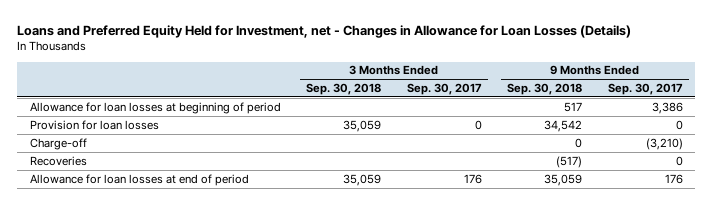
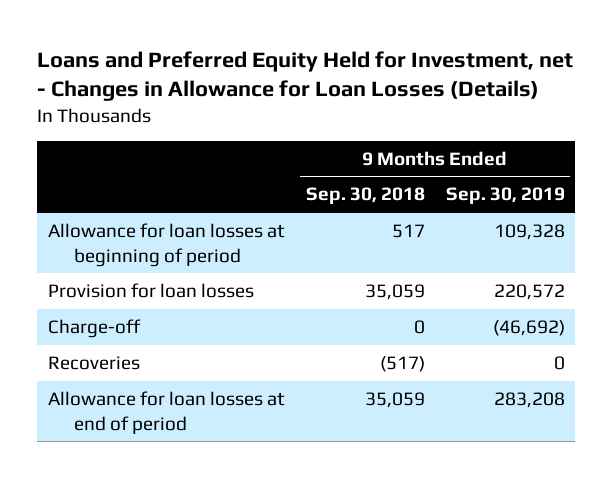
- | 3 Months Ended Sep. 30, 2018 | 3 Months Ended Sep. 30, 2017 | 9 Months Ended Sep. 30, 2018 | 9 Months Ended Sep. 30, 2017
+ | 9 Months Ended Sep. 30, 2018 | 9 Months Ended Sep. 30, 2019
- Provision for loan losses | 35,059 | 0 | 34,542 | 0
+ Provision for loan losses | 35,059 | 220,572

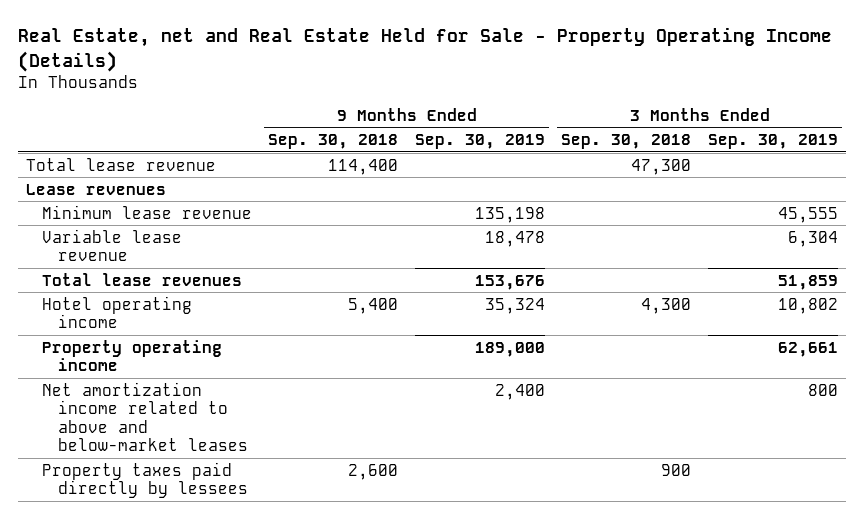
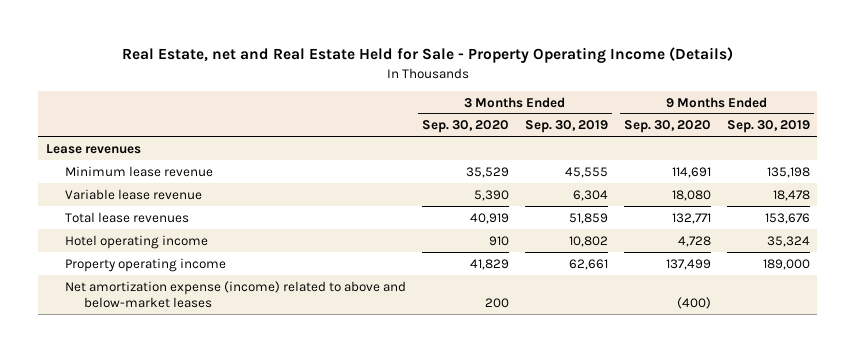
- | 9 Months Ended Sep. 30, 2018 | 9 Months Ended Sep. 30, 2019 | 3 Months Ended Sep. 30, 2018 | 3 Months Ended Sep. 30, 2019
+ | 3 Months Ended Sep. 30, 2020 | 3 Months Ended Sep. 30, 2019 | 9 Months Ended Sep. 30, 2020 | 9 Months Ended Sep. 30, 2019
- Total lease revenue | 114,400 | | 47,300 |
- Net amortization income related to above and below-market leases | | 2,400 | | 800
- Property taxes paid directly by lessees | 2,600 | | 900 |
+ Net amortization expense (income) related to above and below-market leases | 200 | | (400) |

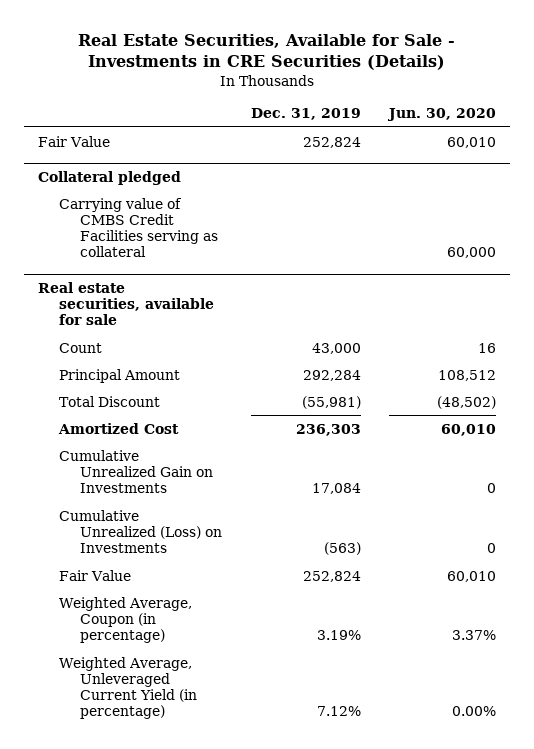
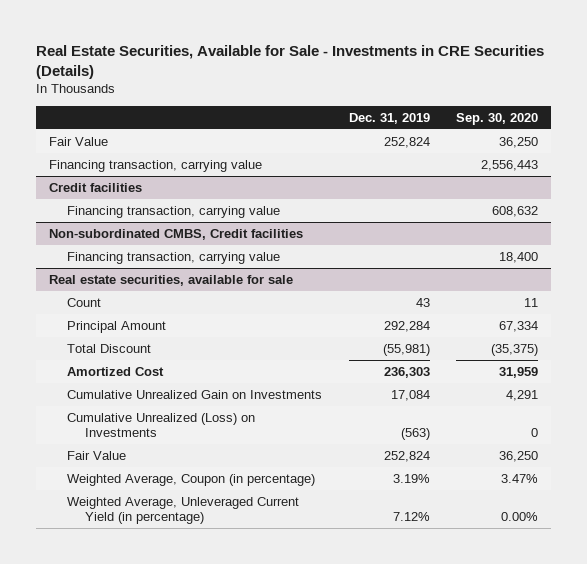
- | Dec. 31, 2019 | Jun. 30, 2020
+ | Dec. 31, 2019 | Sep. 30, 2020
- Collateral pledged
- Carrying value of CMBS Credit Facilities serving as collateral | | 60,000
+ Financing transaction, carrying value | | 2,556,443
+ Credit facilities
+ Financing transaction, carrying value | | 608,632
+ Non-subordinated CMBS, Credit facilities
+ Financing transaction, carrying value | | 18,400
@ Real estate securities, available for sale
- Count | 43,000 | 16
+ Count | 43 | 11

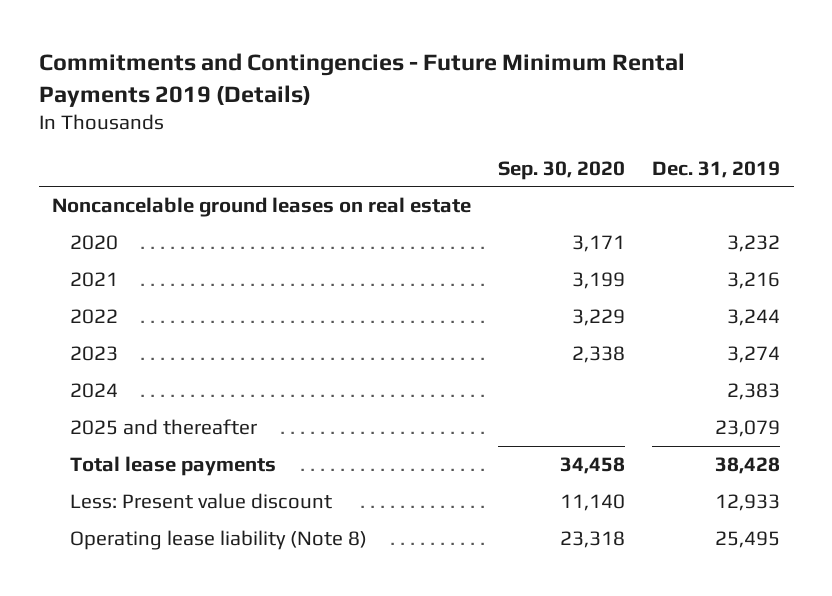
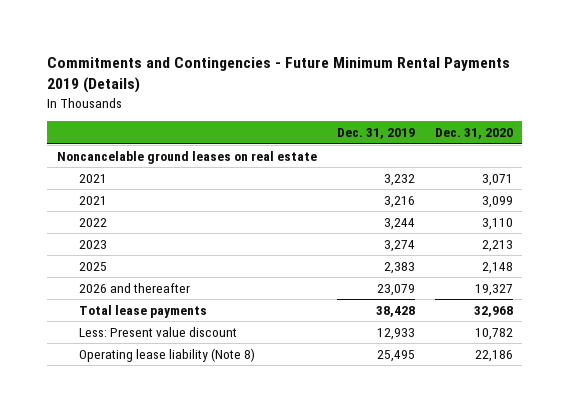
- | Sep. 30, 2020 | Dec. 31, 2019
+ | Dec. 31, 2019 | Dec. 31, 2020
- 2020 | 3,171 | 3,232
+ 2021 | 3,232 | 3,071
- 2024 | | 2,383
- 2025 and thereafter | | 23,079
+ 2025 | 2,383 | 2,148
+ 2026 and thereafter | 23,079 | 19,327

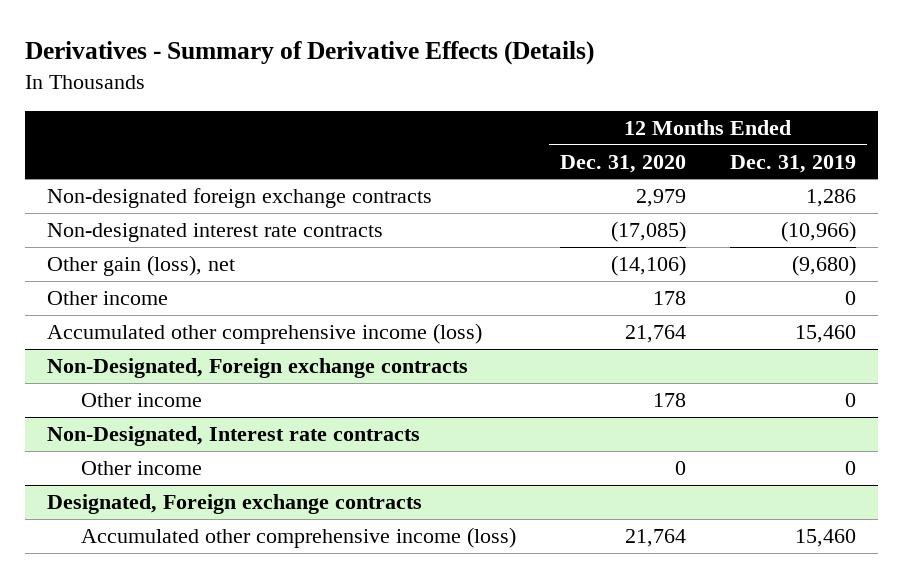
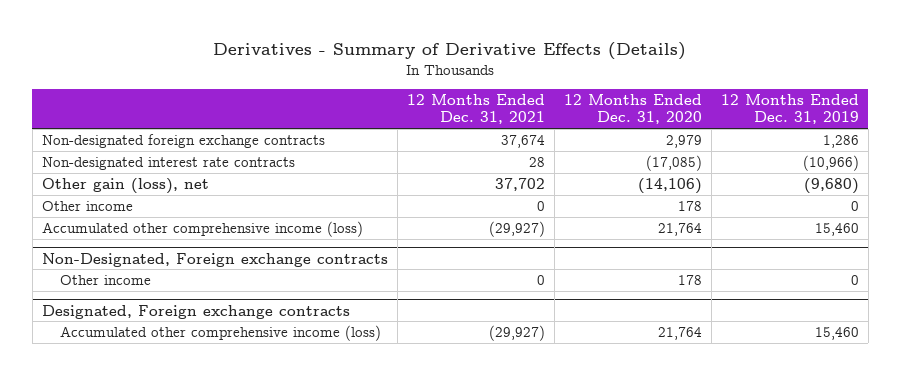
- | 12 Months Ended Dec. 31, 2020 | 12 Months Ended Dec. 31, 2019
+ | 12 Months Ended Dec. 31, 2021 | 12 Months Ended Dec. 31, 2020 | 12 Months Ended Dec. 31, 2019
- Non-Designated, Interest rate contracts
- Other income | 0 | 0

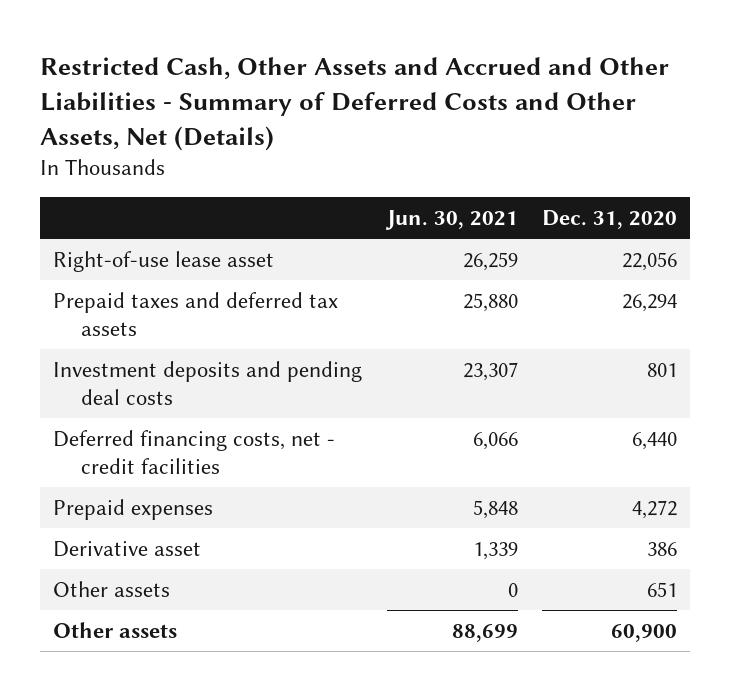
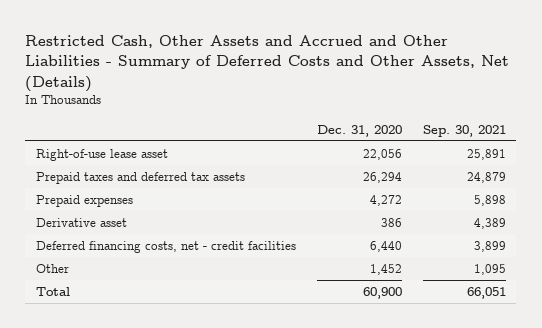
- | Jun. 30, 2021 | Dec. 31, 2020
+ | Dec. 31, 2020 | Sep. 30, 2021
- Investment deposits and pending deal costs | 23,307 | 801
- Other assets | 0 | 651
- Other assets | 88,699 | 60,900
moved down: Deferred financing costs, net - credit facilities | 6,440 | 3,899
+ Other | 1,452 | 1,095
+ Total | 60,900 | 66,051

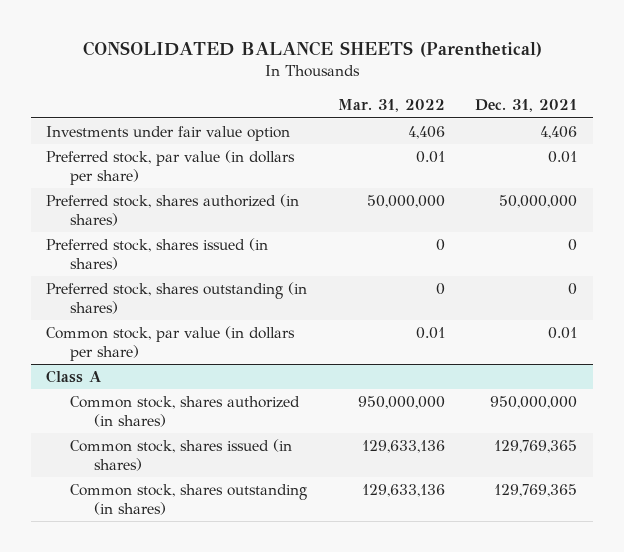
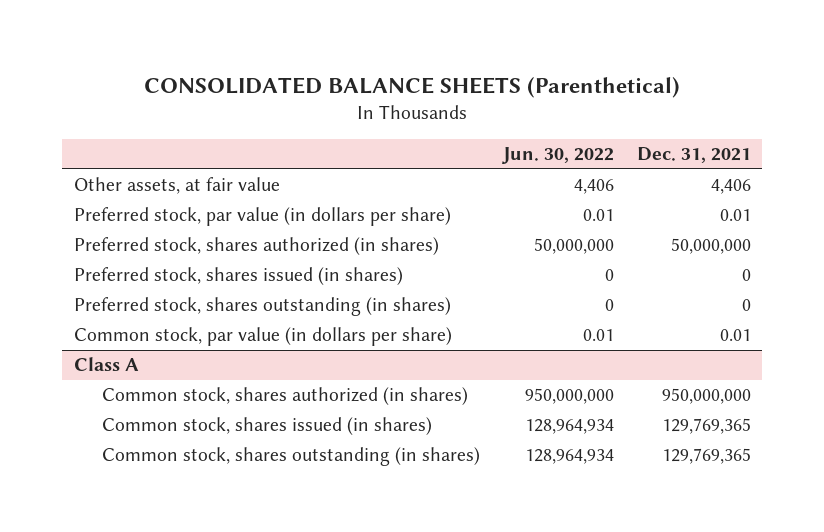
- | Mar. 31, 2022 | Dec. 31, 2021
+ | Jun. 30, 2022 | Dec. 31, 2021
- Investments under fair value option | 4,406 | 4,406
+ Other assets, at fair value | 4,406 | 4,406

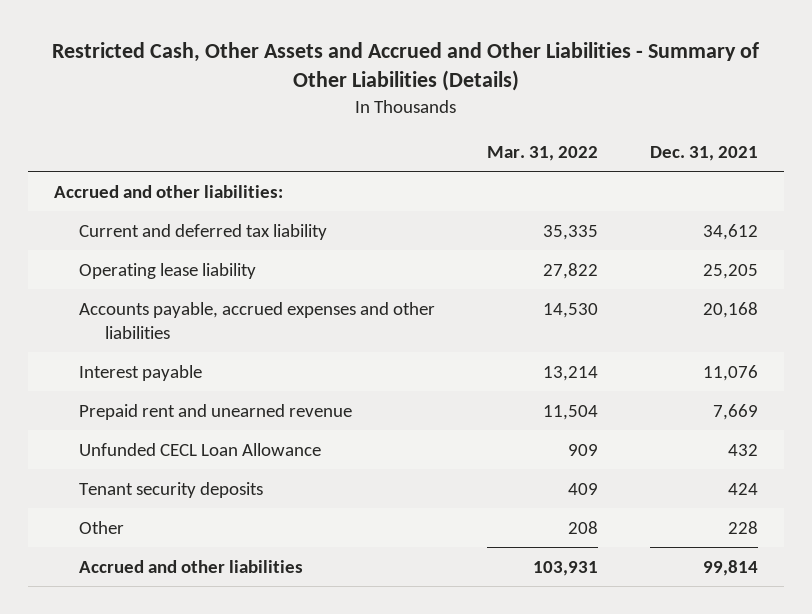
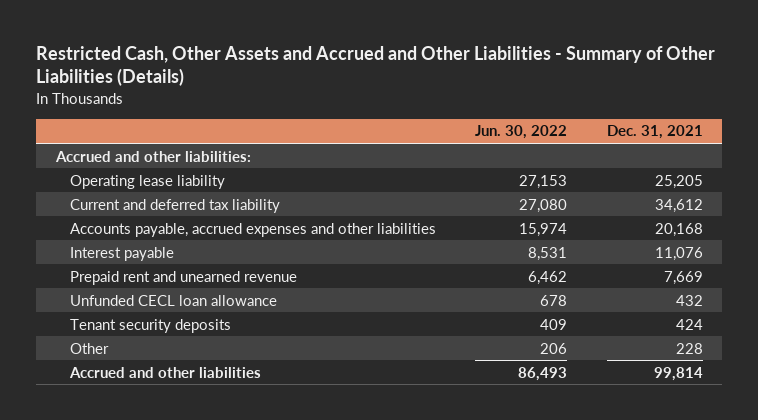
- | Mar. 31, 2022 | Dec. 31, 2021
+ | Jun. 30, 2022 | Dec. 31, 2021
moved down: Current and deferred tax liability | 27,080 | 34,612
- Unfunded CECL Loan Allowance | 909 | 432
+ Unfunded CECL loan allowance | 678 | 432

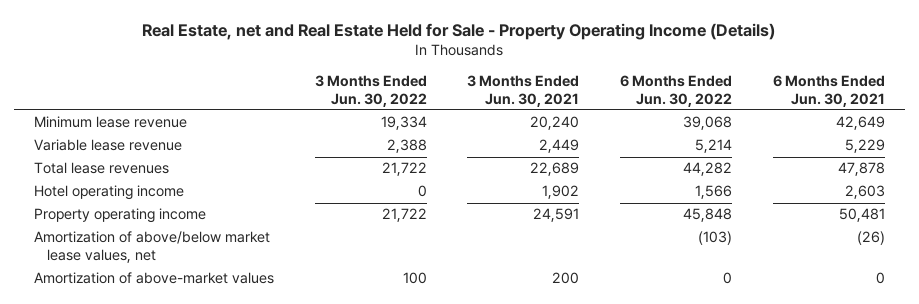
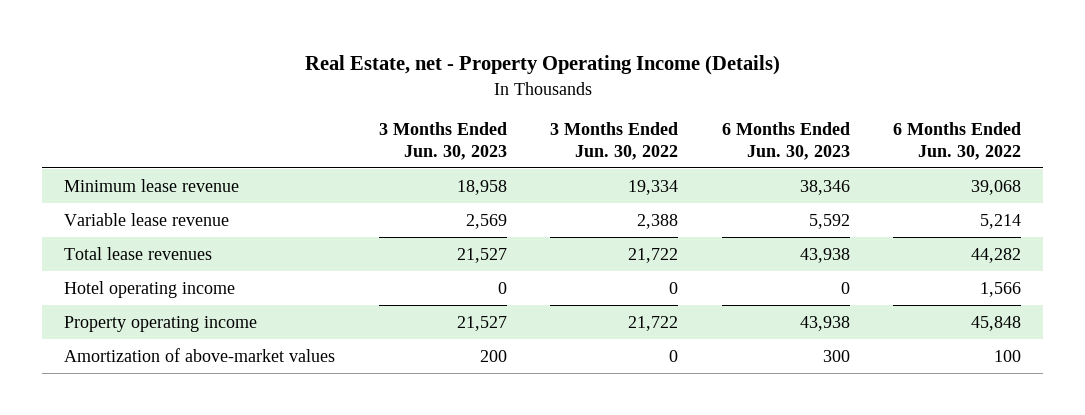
- Real Estate, net and Real Estate Held for Sale - Property Operating Income (Details)
+ Real Estate, net - Property Operating Income (Details)
- | 3 Months Ended Jun. 30, 2022 | 3 Months Ended Jun. 30, 2021 | 6 Months Ended Jun. 30, 2022 | 6 Months Ended Jun. 30, 2021
+ | 3 Months Ended Jun. 30, 2023 | 3 Months Ended Jun. 30, 2022 | 6 Months Ended Jun. 30, 2023 | 6 Months Ended Jun. 30, 2022
- Amortization of above/below market lease values, net | | | (103) | (26)
- Amortization of above-market values | 100 | 200 | 0 | 0
+ Amortization of above-market values | 200 | 0 | 300 | 100

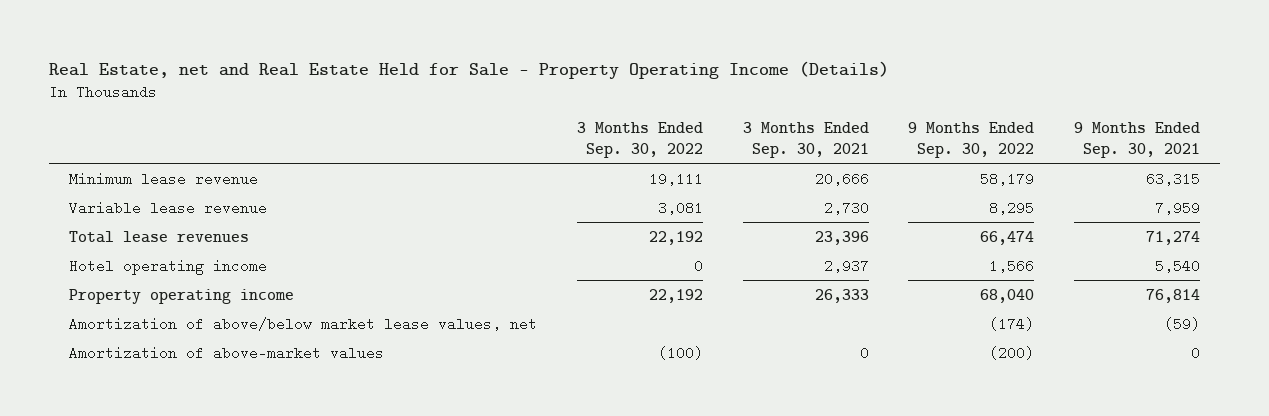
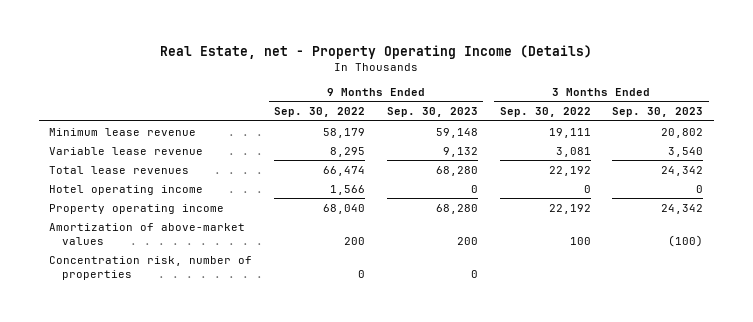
- Real Estate, net and Real Estate Held for Sale - Property Operating Income (Details)
+ Real Estate, net - Property Operating Income (Details)
- | 3 Months Ended Sep. 30, 2022 | 3 Months Ended Sep. 30, 2021 | 9 Months Ended Sep. 30, 2022 | 9 Months Ended Sep. 30, 2021
+ | 9 Months Ended Sep. 30, 2022 | 9 Months Ended Sep. 30, 2023 | 3 Months Ended Sep. 30, 2022 | 3 Months Ended Sep. 30, 2023
- Amortization of above/below market lease values, net | | | (174) | (59)
- Amortization of above-market values | (100) | 0 | (200) | 0
+ Amortization of above-market values | 200 | 200 | 100 | (100)
+ Concentration risk, number of properties | 0 | 0 | |

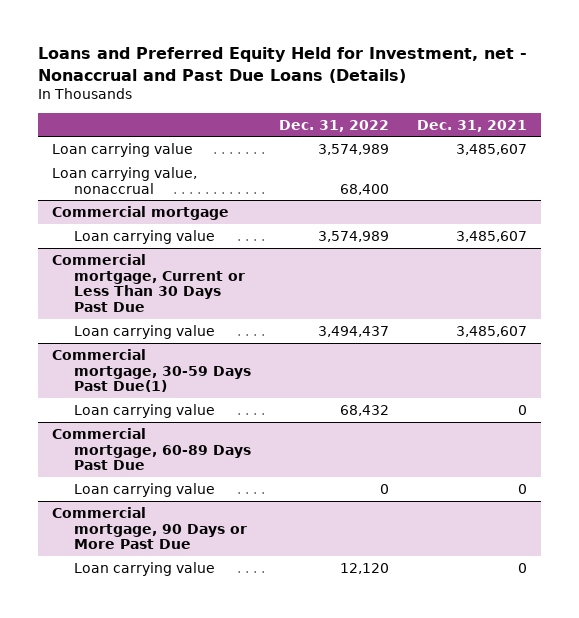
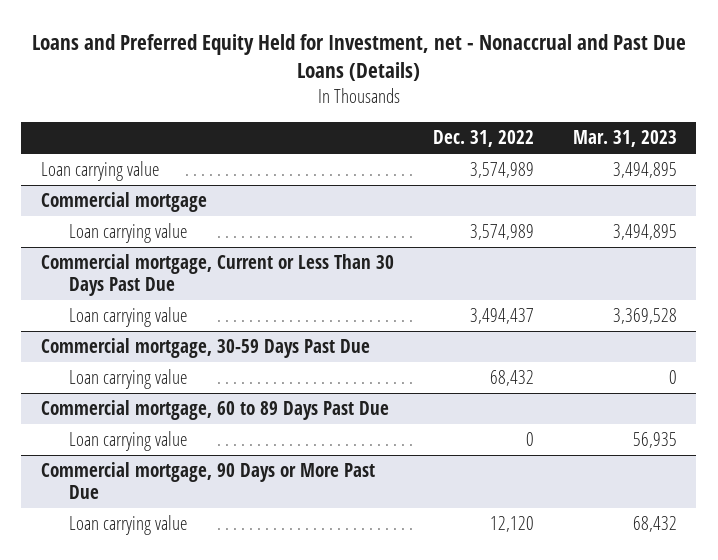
- | Dec. 31, 2022 | Dec. 31, 2021
+ | Dec. 31, 2022 | Mar. 31, 2023
- Loan carrying value, nonaccrual | 68,400 |
- Commercial mortgage, 30-59 Days Past Due(1)
+ Commercial mortgage, 30-59 Days Past Due
- Commercial mortgage, 60-89 Days Past Due
+ Commercial mortgage, 60 to 89 Days Past Due

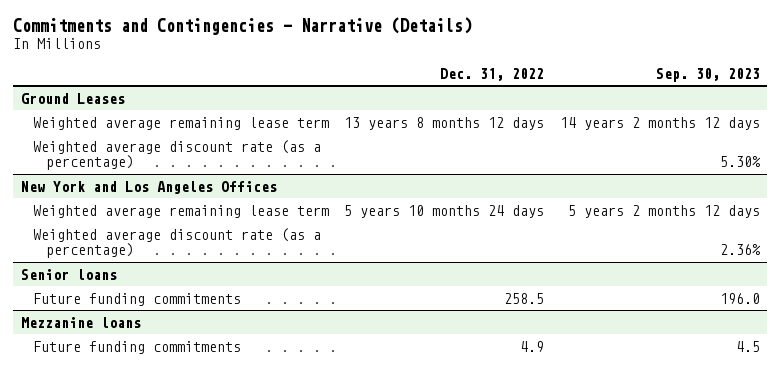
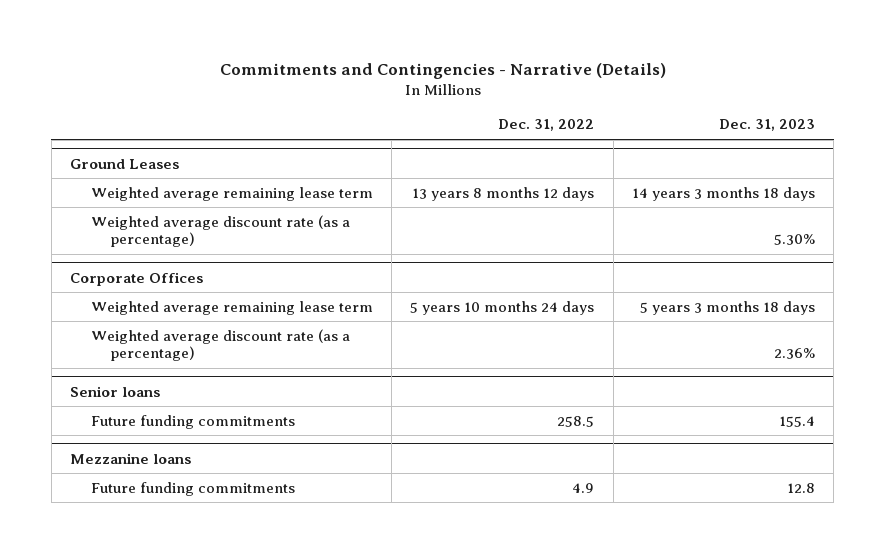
- | Dec. 31, 2022 | Sep. 30, 2023
+ | Dec. 31, 2022 | Dec. 31, 2023
- New York and Los Angeles Offices
+ Corporate Offices

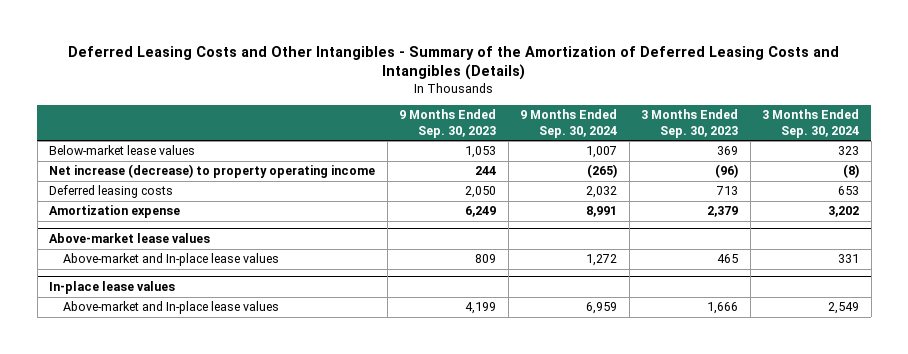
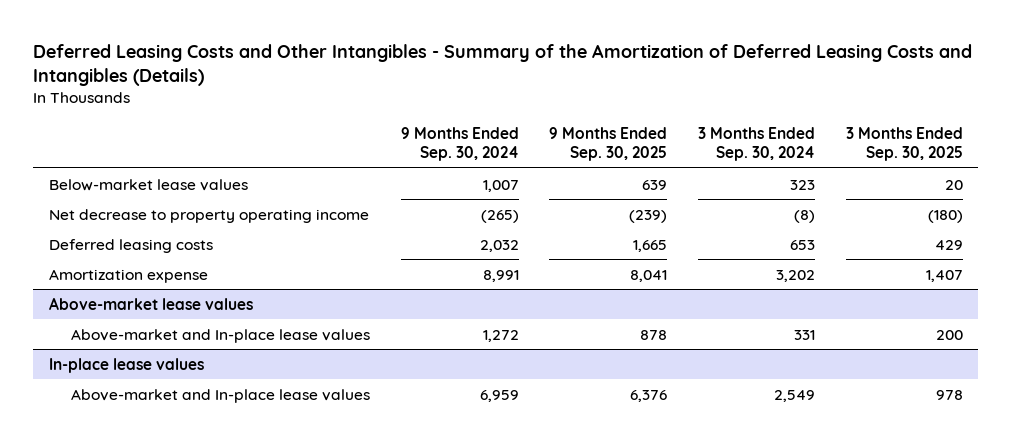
- | 9 Months Ended Sep. 30, 2023 | 9 Months Ended Sep. 30, 2024 | 3 Months Ended Sep. 30, 2023 | 3 Months Ended Sep. 30, 2024
+ | 9 Months Ended Sep. 30, 2024 | 9 Months Ended Sep. 30, 2025 | 3 Months Ended Sep. 30, 2024 | 3 Months Ended Sep. 30, 2025
- Net increase (decrease) to property operating income | 244 | (265) | (96) | (8)
+ Net decrease to property operating income | (265) | (239) | (8) | (180)

